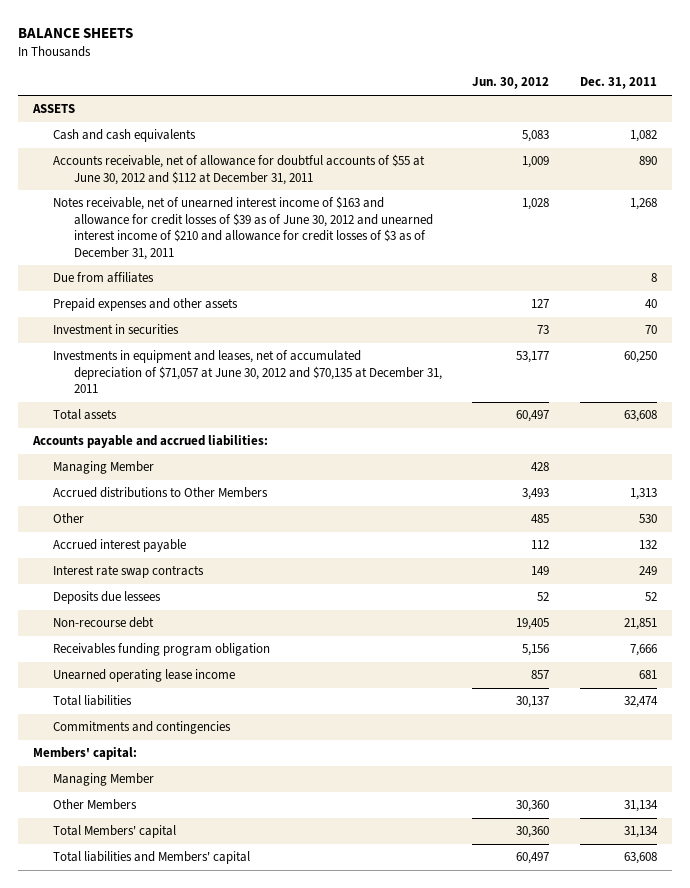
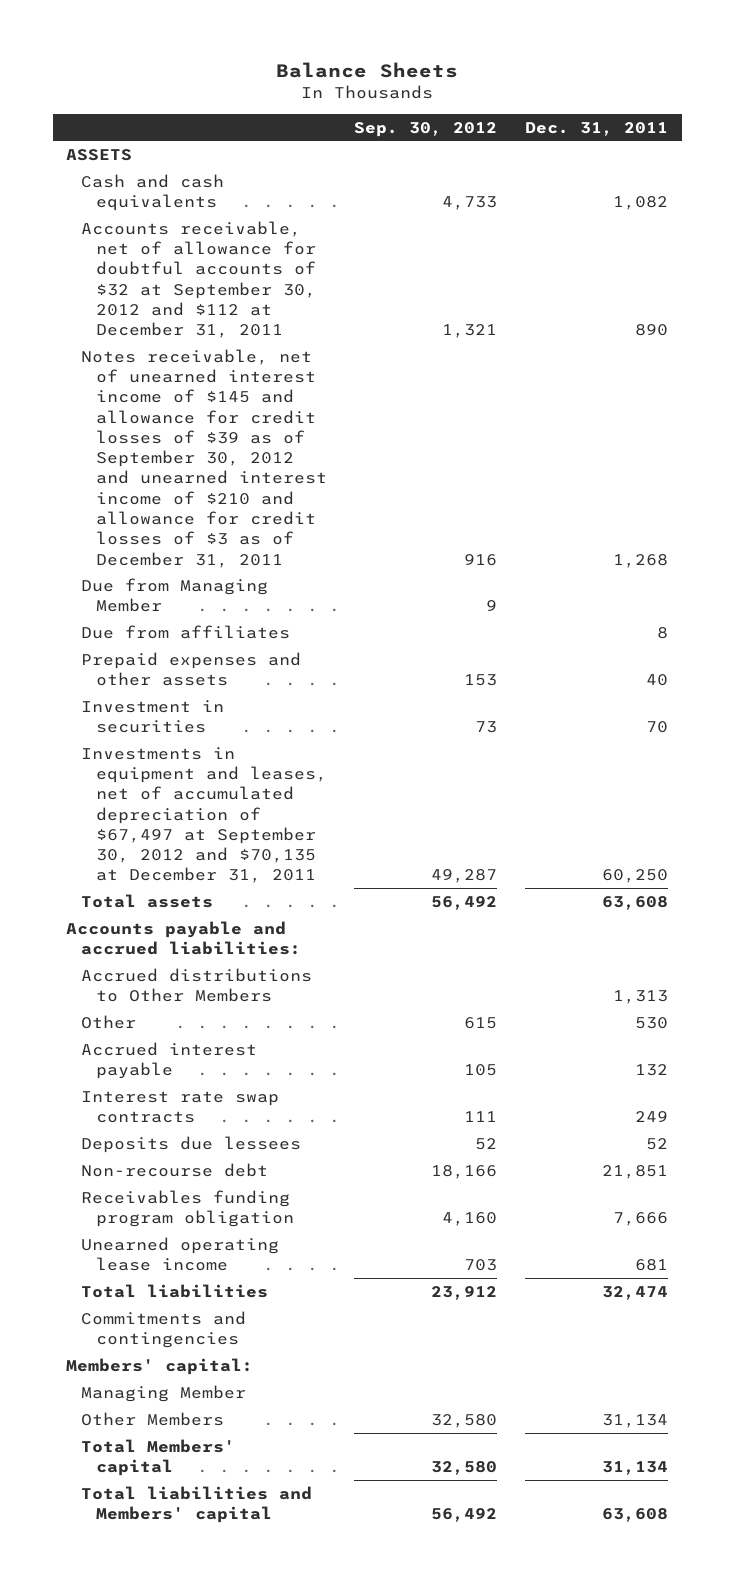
- BALANCE SHEETS
+ Balance Sheets
- | Jun. 30, 2012 | Dec. 31, 2011
+ | Sep. 30, 2012 | Dec. 31, 2011
- Accounts receivable, net of allowance for doubtful accounts of $55 at June 30, 2012 and $112 at December 31, 2011 | 1,009 | 890
- Notes receivable, net of unearned interest income of $163 and allowance for credit losses of $39 as of June 30, 2012 and unearned interest income of $210 and allowance for credit losses of $3 as of December 31, 2011 | 1,028 | 1,268
+ Accounts receivable, net of allowance for doubtful accounts of $32 at September 30, 2012 and $112 at December 31, 2011 | 1,321 | 890
+ Notes receivable, net of unearned interest income of $145 and allowance for credit losses of $39 as of September 30, 2012 and unearned interest income of $210 and allowance for credit losses of $3 as of December 31, 2011 | 916 | 1,268
+ Due from Managing Member | 9 |
- Investments in equipment and leases, net of accumulated depreciation of $71,057 at June 30, 2012 and $70,135 at December 31, 2011 | 53,177 | 60,250
+ Investments in equipment and leases, net of accumulated depreciation of $67,497 at September 30, 2012 and $70,135 at December 31, 2011 | 49,287 | 60,250
- Managing Member | 428 |

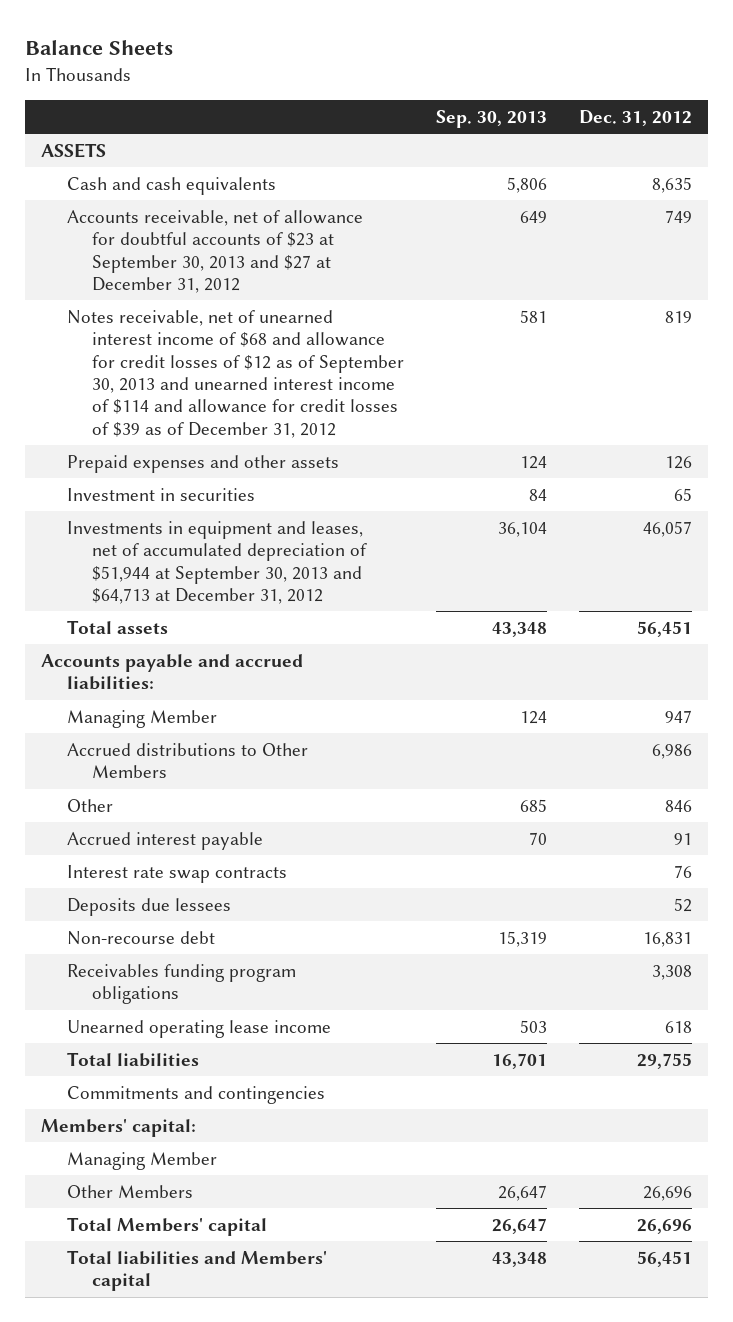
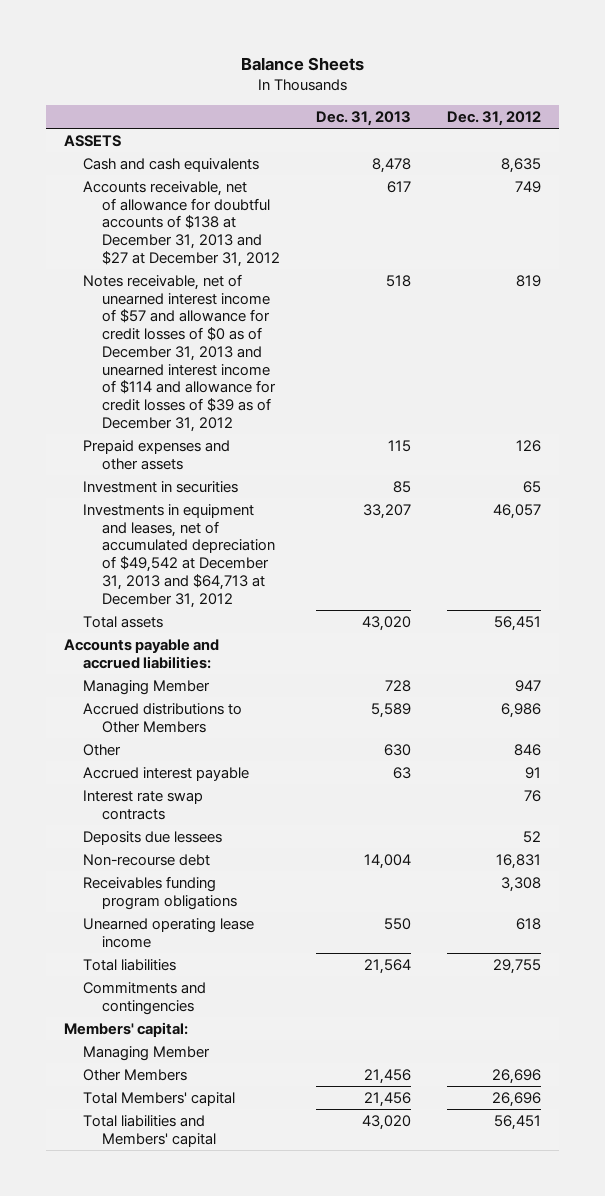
- | Sep. 30, 2013 | Dec. 31, 2012
+ | Dec. 31, 2013 | Dec. 31, 2012
- Accounts receivable, net of allowance for doubtful accounts of $23 at September 30, 2013 and $27 at December 31, 2012 | 649 | 749
- Notes receivable, net of unearned interest income of $68 and allowance for credit losses of $12 as of September 30, 2013 and unearned interest income of $114 and allowance for credit losses of $39 as of December 31, 2012 | 581 | 819
+ Accounts receivable, net of allowance for doubtful accounts of $138 at December 31, 2013 and $27 at December 31, 2012 | 617 | 749
+ Notes receivable, net of unearned interest income of $57 and allowance for credit losses of $0 as of December 31, 2013 and unearned interest income of $114 and allowance for credit losses of $39 as of December 31, 2012 | 518 | 819
- Investments in equipment and leases, net of accumulated depreciation of $51,944 at September 30, 2013 and $64,713 at December 31, 2012 | 36,104 | 46,057
+ Investments in equipment and leases, net of accumulated depreciation of $49,542 at December 31, 2013 and $64,713 at December 31, 2012 | 33,207 | 46,057

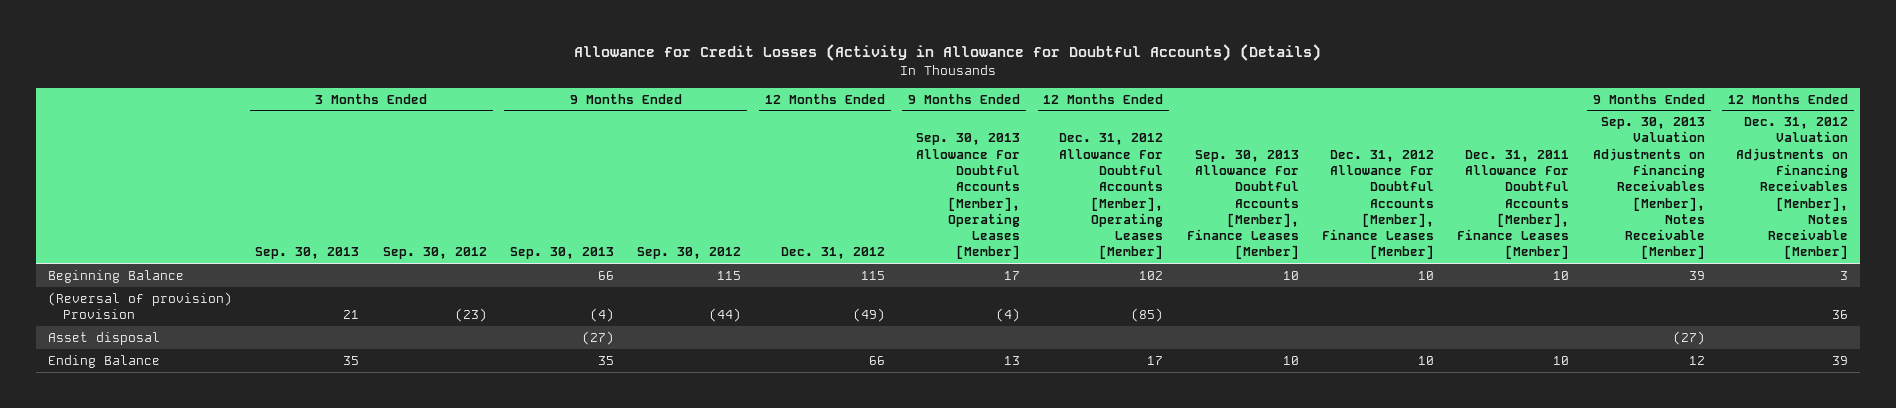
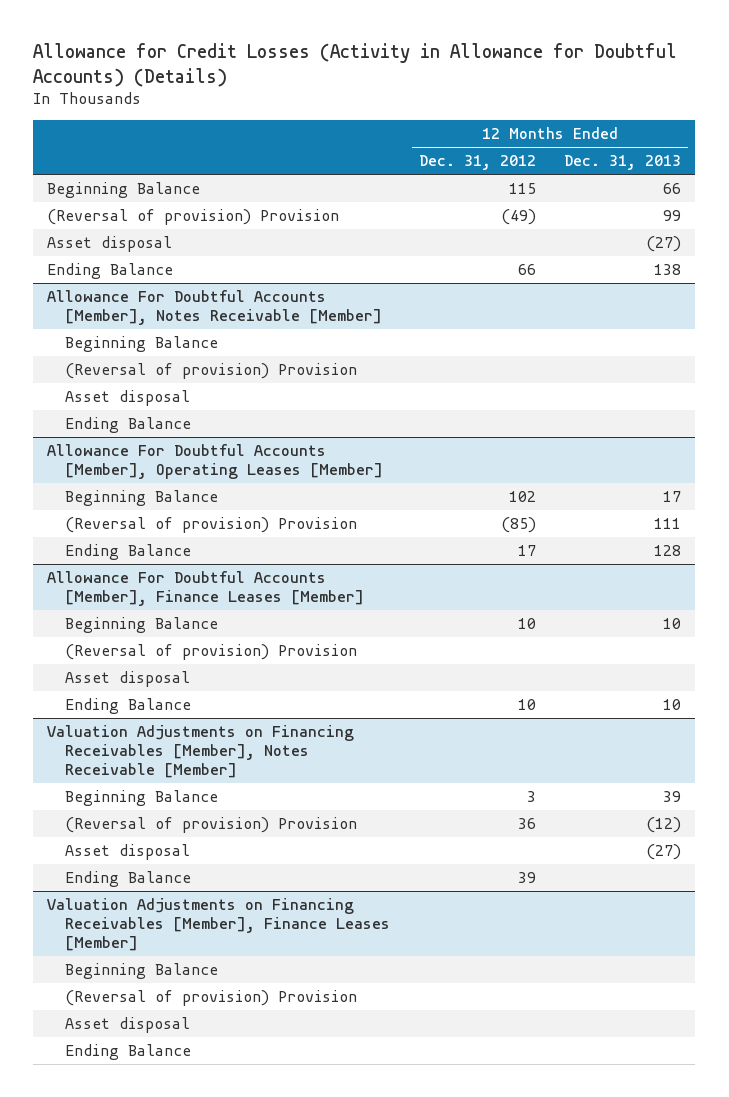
- | 3 Months Ended Sep. 30, 2013 | 3 Months Ended Sep. 30, 2012 | 9 Months Ended Sep. 30, 2013 | 9 Months Ended Sep. 30, 2012 | 12 Months Ended Dec. 31, 2012 | 9 Months Ended Sep. 30, 2013 Allowance For Doubtful Accounts [Member], Operating Leases [Member] | 12 Months Ended Dec. 31, 2012 Allowance For Doubtful Accounts [Member], Operating Leases [Member] | Sep. 30, 2013 Allowance For Doubtful Accounts [Member], Finance Leases [Member] | Dec. 31, 2012 Allowance For Doubtful Accounts [Member], Finance Leases [Member] | Dec. 31, 2011 Allowance For Doubtful Accounts [Member], Finance Leases [Member] | 9 Months Ended Sep. 30, 2013 Valuation Adjustments on Financing Receivables [Member], Notes Receivable [Member] | 12 Months Ended Dec. 31, 2012 Valuation Adjustments on Financing Receivables [Member], Notes Receivable [Member]
+ | 12 Months Ended Dec. 31, 2012 | 12 Months Ended Dec. 31, 2013
+ Allowance For Doubtful Accounts [Member], Notes Receivable [Member]
+ Beginning Balance
+ (Reversal of provision) Provision
+ Asset disposal
+ Ending Balance
+ Allowance For Doubtful Accounts [Member], Operating Leases [Member]
+ Beginning Balance | 102 | 17
+ (Reversal of provision) Provision | (85) | 111
+ Ending Balance | 17 | 128
+ Allowance For Doubtful Accounts [Member], Finance Leases [Member]
+ Beginning Balance | 10 | 10
+ (Reversal of provision) Provision
+ Asset disposal
+ Ending Balance | 10 | 10
+ Valuation Adjustments on Financing Receivables [Member], Notes Receivable [Member]
+ Beginning Balance | 3 | 39
+ (Reversal of provision) Provision | 36 | (12)
+ Asset disposal | | (27)
+ Ending Balance | 39 |
+ Valuation Adjustments on Financing Receivables [Member], Finance Leases [Member]
+ Beginning Balance
+ (Reversal of provision) Provision
+ Asset disposal
+ Ending Balance

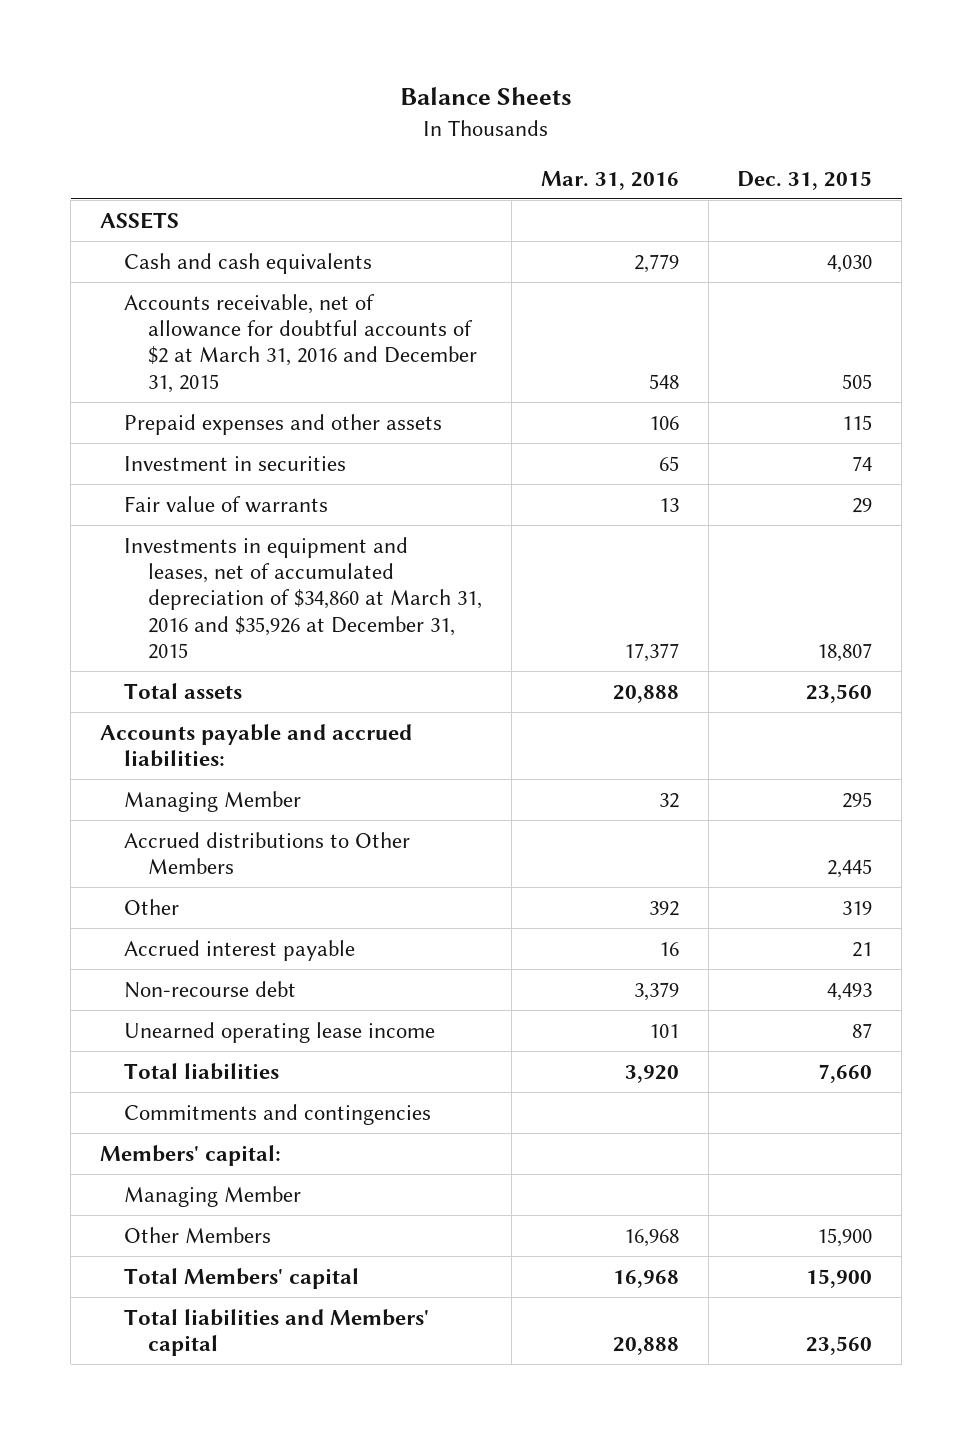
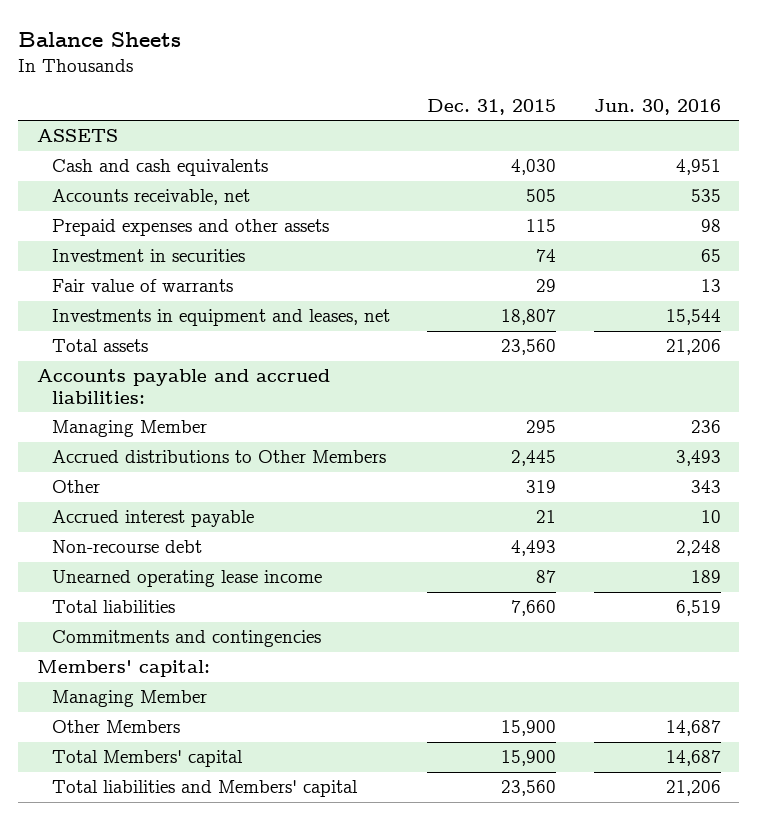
- | Mar. 31, 2016 | Dec. 31, 2015
+ | Dec. 31, 2015 | Jun. 30, 2016
- Accounts receivable, net of allowance for doubtful accounts of $2 at March 31, 2016 and December 31, 2015 | 548 | 505
+ Accounts receivable, net | 505 | 535
- Investments in equipment and leases, net of accumulated depreciation of $34,860 at March 31, 2016 and $35,926 at December 31, 2015 | 17,377 | 18,807
+ Investments in equipment and leases, net | 18,807 | 15,544

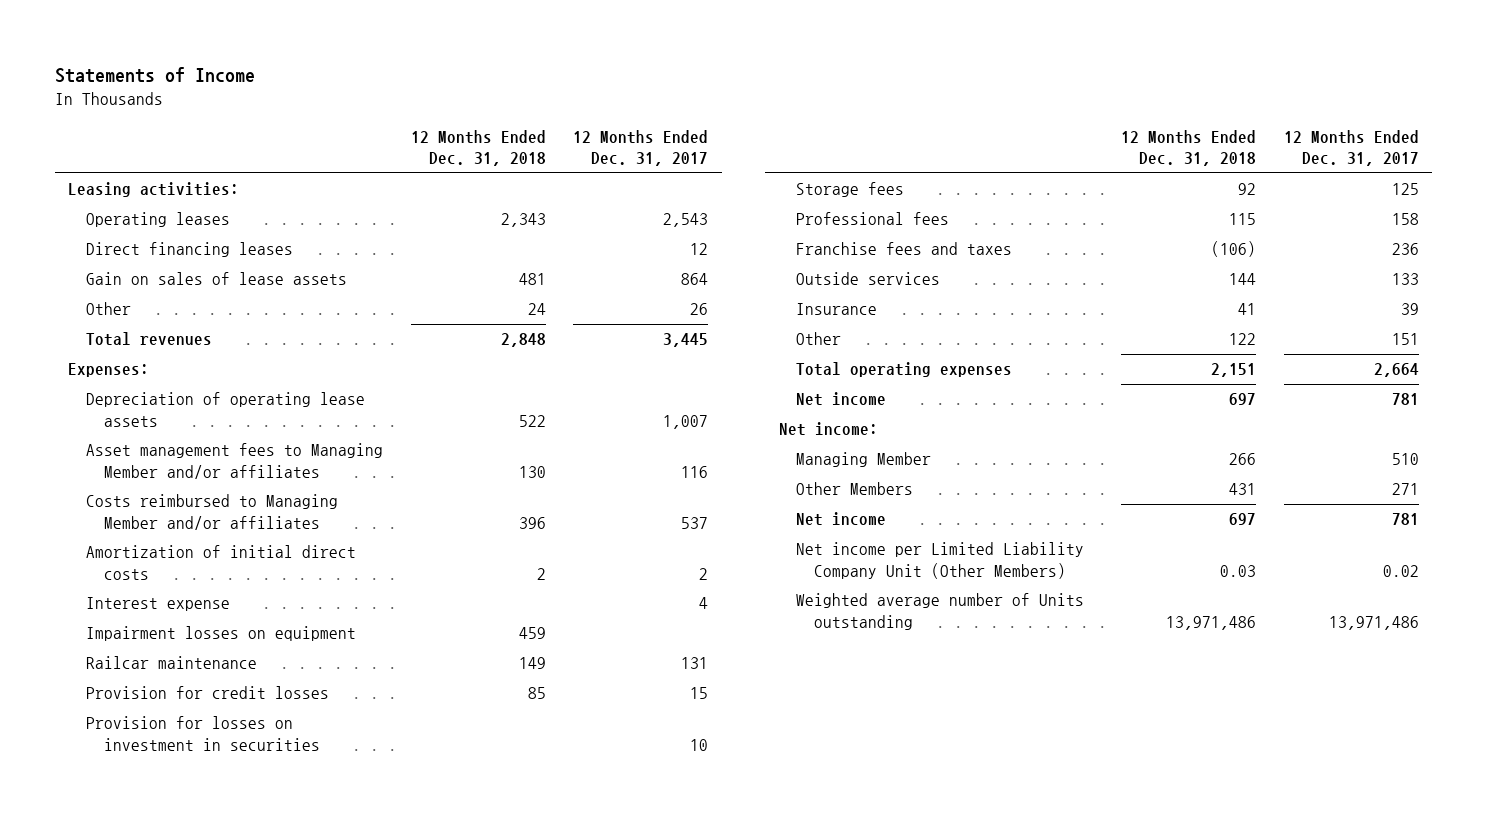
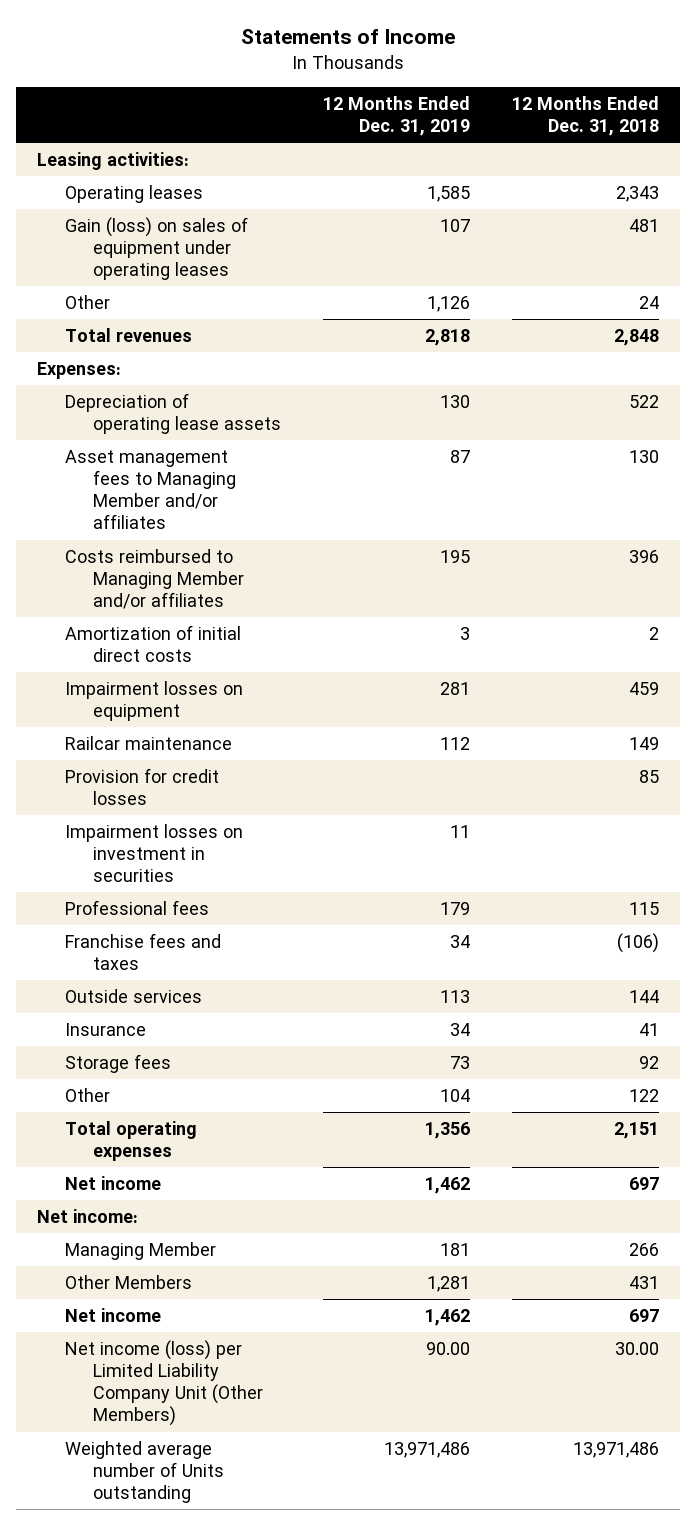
- | 12 Months Ended Dec. 31, 2018 | 12 Months Ended Dec. 31, 2017
+ | 12 Months Ended Dec. 31, 2019 | 12 Months Ended Dec. 31, 2018
- Direct financing leases | | 12
- Gain on sales of lease assets | 481 | 864
+ Gain (loss) on sales of equipment under operating leases | 107 | 481
- Interest expense | | 4
- Provision for losses on investment in securities | | 10
+ Impairment losses on investment in securities | 11 |
moved down: Storage fees | 73 | 92
- Net income per Limited Liability Company Unit (Other Members) | 0.03 | 0.02
+ Net income (loss) per Limited Liability Company Unit (Other Members) | 90.00 | 30.00

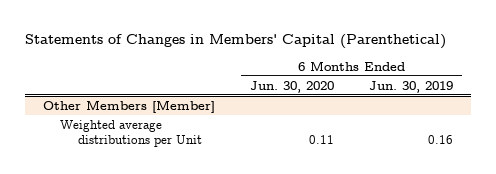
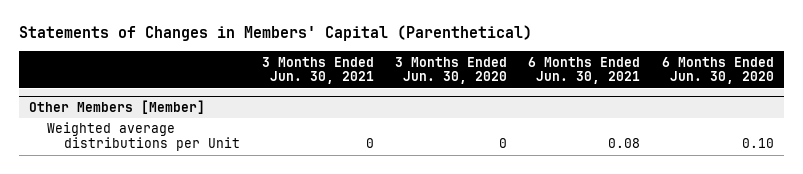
- | 6 Months Ended Jun. 30, 2020 | 6 Months Ended Jun. 30, 2019
+ | 3 Months Ended Jun. 30, 2021 | 3 Months Ended Jun. 30, 2020 | 6 Months Ended Jun. 30, 2021 | 6 Months Ended Jun. 30, 2020
@ Other Members [Member]
- Weighted average distributions per Unit | 0.11 | 0.16
+ Weighted average distributions per Unit | 0 | 0 | 0.08 | 0.10

